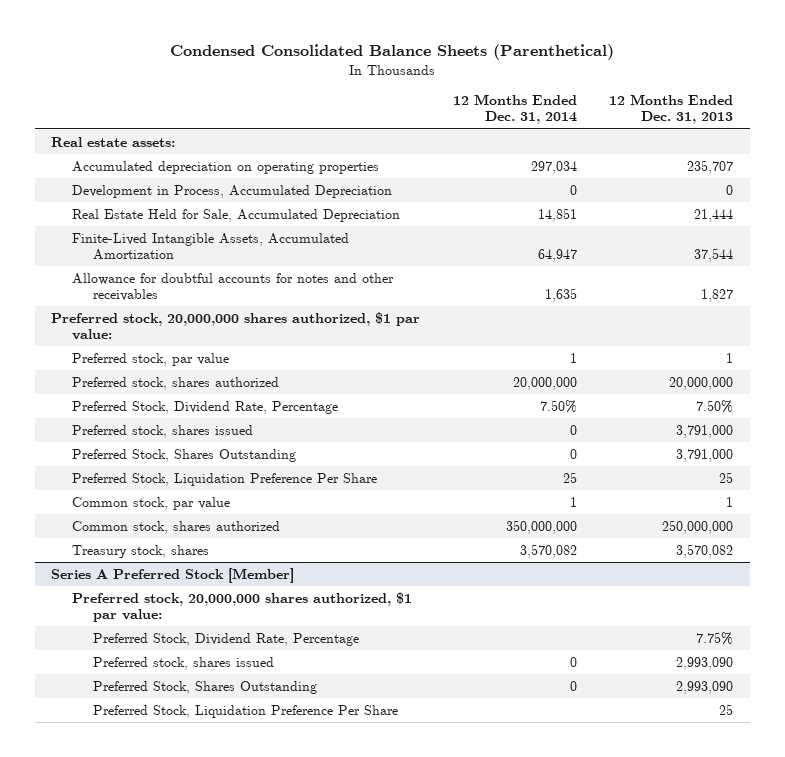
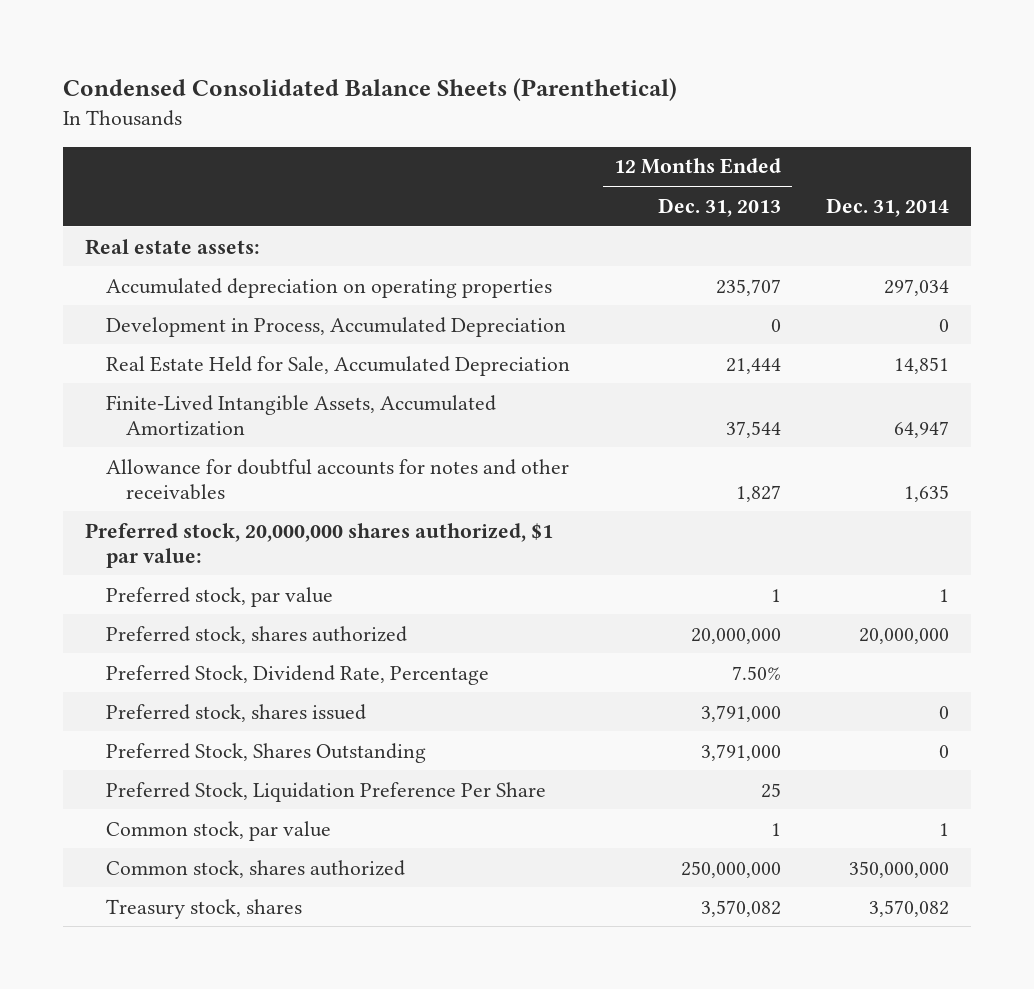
- | 12 Months Ended Dec. 31, 2014 | 12 Months Ended Dec. 31, 2013
+ | 12 Months Ended Dec. 31, 2013 | Dec. 31, 2014
- Series A Preferred Stock [Member]
- Preferred stock, 20,000,000 shares authorized, $1 par value:
- Preferred Stock, Dividend Rate, Percentage | | 7.75%
- Preferred stock, shares issued | 0 | 2,993,090
- Preferred Stock, Shares Outstanding | 0 | 2,993,090
- Preferred Stock, Liquidation Preference Per Share | | 25

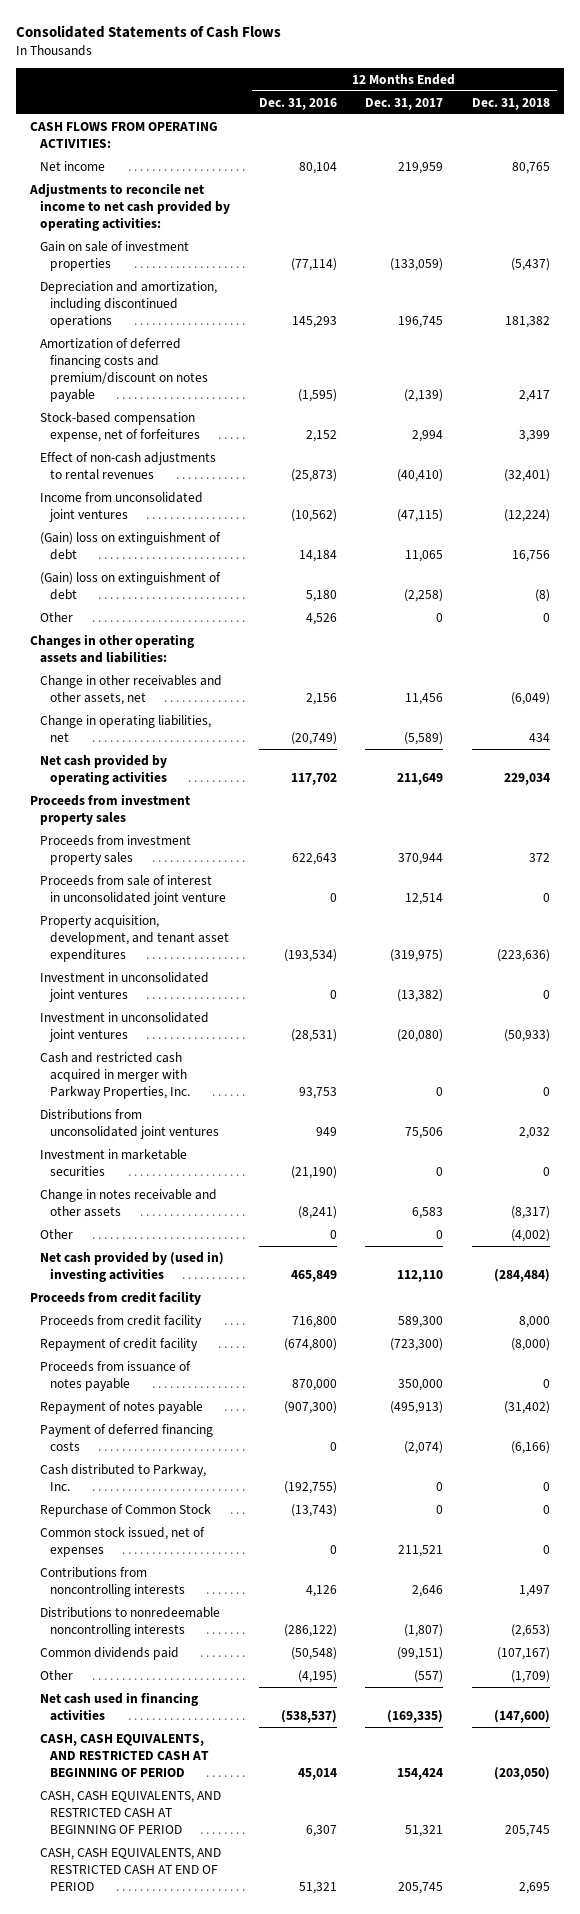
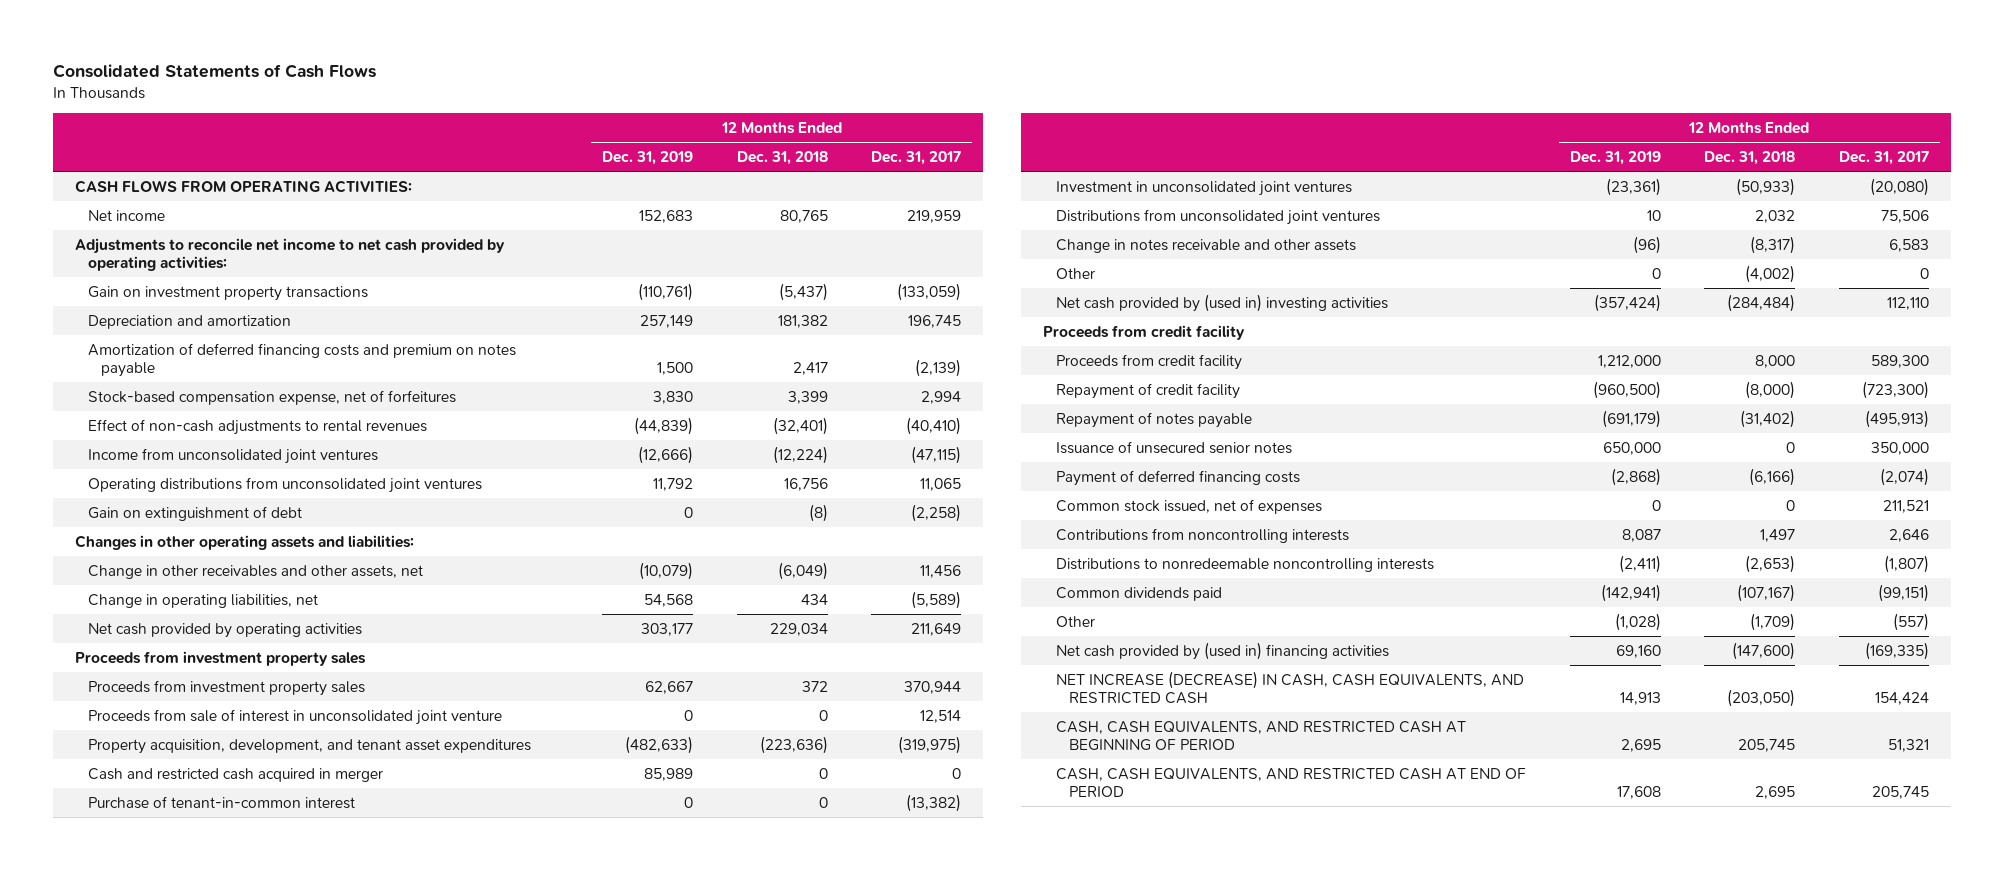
- | 12 Months Ended Dec. 31, 2016 | 12 Months Ended Dec. 31, 2017 | 12 Months Ended Dec. 31, 2018
+ | 12 Months Ended Dec. 31, 2019 | 12 Months Ended Dec. 31, 2018 | 12 Months Ended Dec. 31, 2017
- Gain on sale of investment properties | (77,114) | (133,059) | (5,437)
- Depreciation and amortization, including discontinued operations | 145,293 | 196,745 | 181,382
- Amortization of deferred financing costs and premium/discount on notes payable | (1,595) | (2,139) | 2,417
+ Gain on investment property transactions | (110,761) | (5,437) | (133,059)
+ Depreciation and amortization | 257,149 | 181,382 | 196,745
+ Amortization of deferred financing costs and premium on notes payable | 1,500 | 2,417 | (2,139)
- (Gain) loss on extinguishment of debt | 14,184 | 11,065 | 16,756
- (Gain) loss on extinguishment of debt | 5,180 | (2,258) | (8)
- Other | 4,526 | 0 | 0
+ Operating distributions from unconsolidated joint ventures | 11,792 | 16,756 | 11,065
+ Gain on extinguishment of debt | 0 | (8) | (2,258)
- Investment in unconsolidated joint ventures | 0 | (13,382) | 0
+ Cash and restricted cash acquired in merger | 85,989 | 0 | 0
+ Purchase of tenant-in-common interest | 0 | 0 | (13,382)
- Cash and restricted cash acquired in merger with Parkway Properties, Inc. | 93,753 | 0 | 0
- Investment in marketable securities | (21,190) | 0 | 0
- Proceeds from issuance of notes payable | 870,000 | 350,000 | 0
+ Issuance of unsecured senior notes | 650,000 | 0 | 350,000
- Cash distributed to Parkway, Inc. | (192,755) | 0 | 0
- Repurchase of Common Stock | (13,743) | 0 | 0
- Net cash used in financing activities | (538,537) | (169,335) | (147,600)
- CASH, CASH EQUIVALENTS, AND RESTRICTED CASH AT BEGINNING OF PERIOD | 45,014 | 154,424 | (203,050)
+ Net cash provided by (used in) financing activities | 69,160 | (147,600) | (169,335)
+ NET INCREASE (DECREASE) IN CASH, CASH EQUIVALENTS, AND RESTRICTED CASH | 14,913 | (203,050) | 154,424

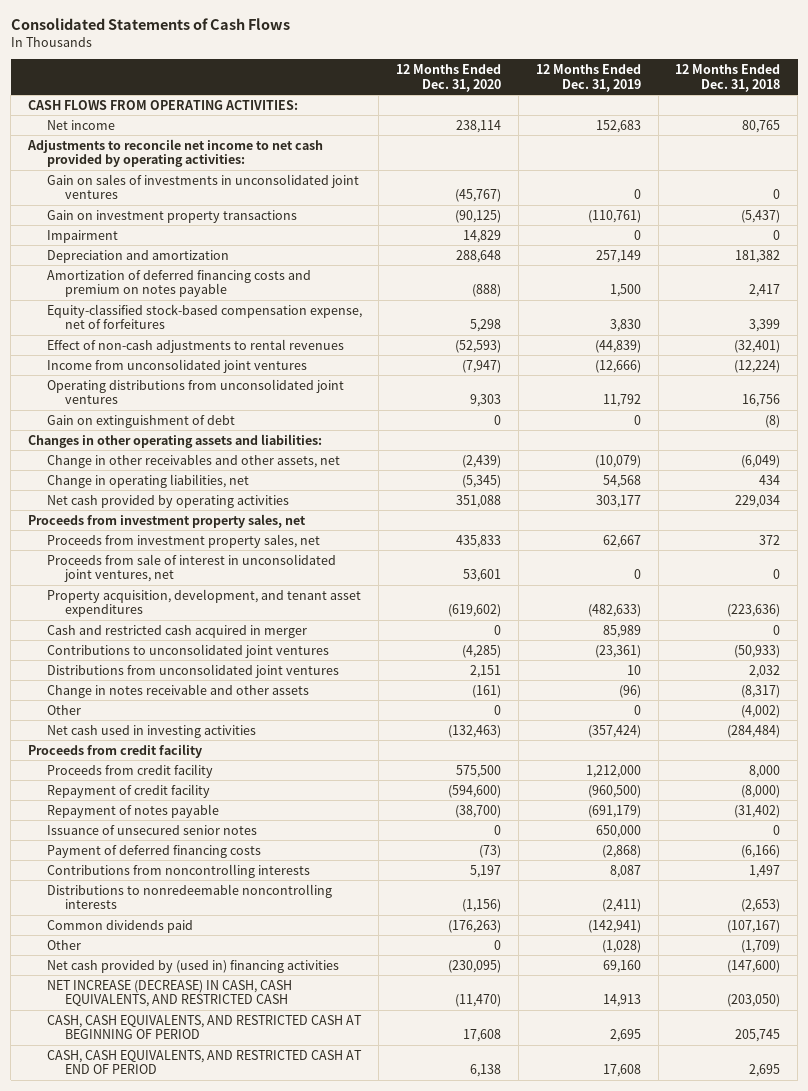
- | 12 Months Ended Dec. 31, 2019 | 12 Months Ended Dec. 31, 2018 | 12 Months Ended Dec. 31, 2017
+ | 12 Months Ended Dec. 31, 2020 | 12 Months Ended Dec. 31, 2019 | 12 Months Ended Dec. 31, 2018
+ Gain on sales of investments in unconsolidated joint ventures | (45,767) | 0 | 0
+ Impairment | 14,829 | 0 | 0
- Stock-based compensation expense, net of forfeitures | 3,830 | 3,399 | 2,994
+ Equity-classified stock-based compensation expense, net of forfeitures | 5,298 | 3,830 | 3,399
- Proceeds from investment property sales
- Proceeds from investment property sales | 62,667 | 372 | 370,944
- Proceeds from sale of interest in unconsolidated joint venture | 0 | 0 | 12,514
+ Proceeds from investment property sales, net
+ Proceeds from investment property sales, net | 435,833 | 62,667 | 372
+ Proceeds from sale of interest in unconsolidated joint ventures, net | 53,601 | 0 | 0
- Purchase of tenant-in-common interest | 0 | 0 | (13,382)
- Investment in unconsolidated joint ventures | (23,361) | (50,933) | (20,080)
+ Contributions to unconsolidated joint ventures | (4,285) | (23,361) | (50,933)
- Net cash provided by (used in) investing activities | (357,424) | (284,484) | 112,110
+ Net cash used in investing activities | (132,463) | (357,424) | (284,484)
- Common stock issued, net of expenses | 0 | 0 | 211,521

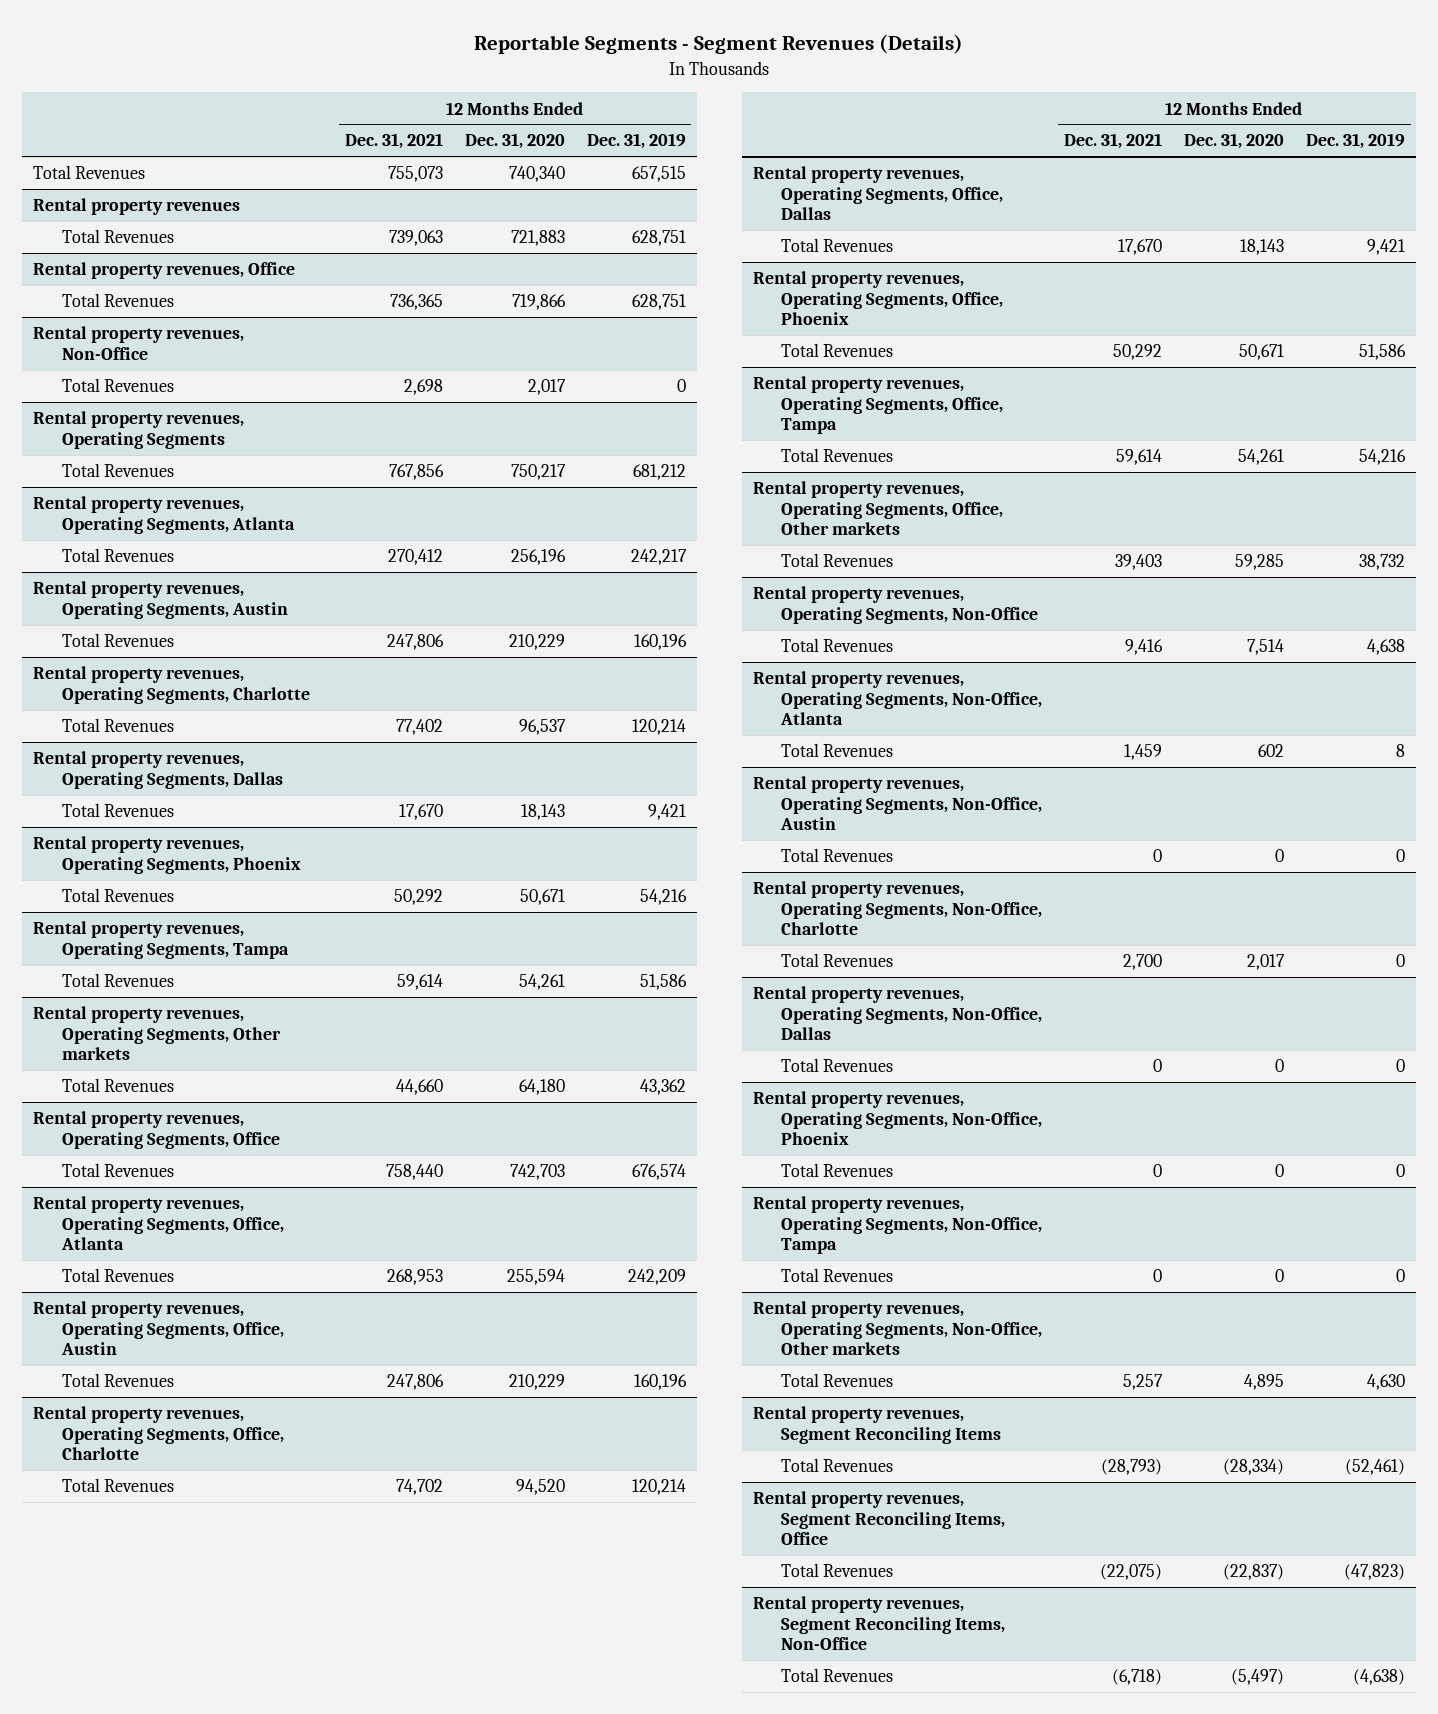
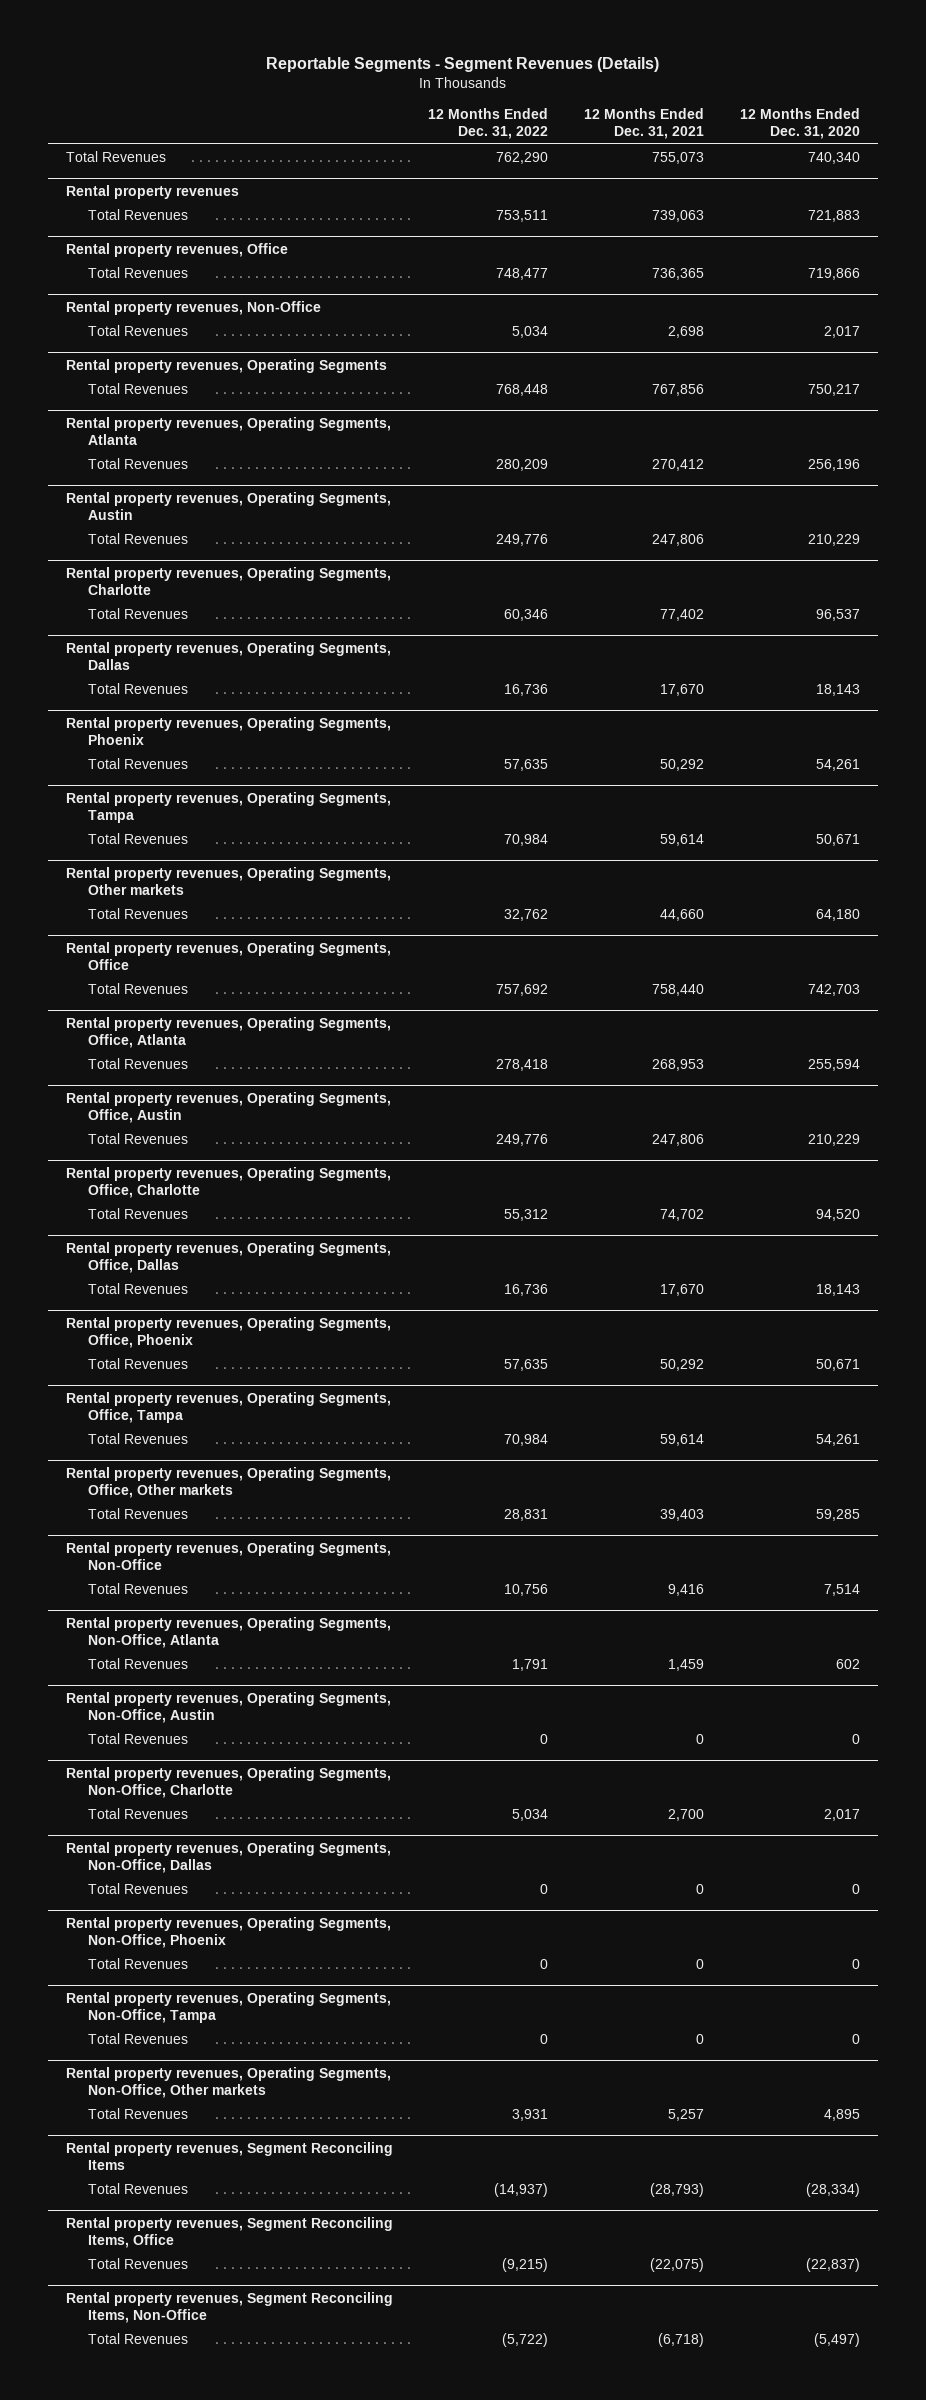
- | 12 Months Ended Dec. 31, 2021 | 12 Months Ended Dec. 31, 2020 | 12 Months Ended Dec. 31, 2019
+ | 12 Months Ended Dec. 31, 2022 | 12 Months Ended Dec. 31, 2021 | 12 Months Ended Dec. 31, 2020
@ Rental property revenues, Operating Segments, Phoenix
- Total Revenues | 50,292 | 50,671 | 54,216
+ Total Revenues | 57,635 | 50,292 | 54,261
@ Rental property revenues, Operating Segments, Tampa
- Total Revenues | 59,614 | 54,261 | 51,586
+ Total Revenues | 70,984 | 59,614 | 50,671

